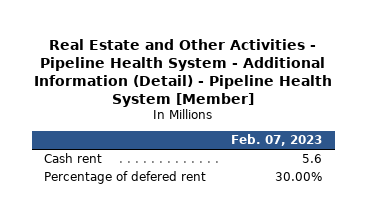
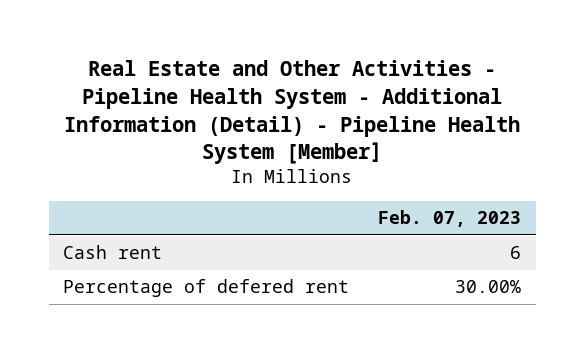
- Cash rent | 5.6
+ Cash rent | 6

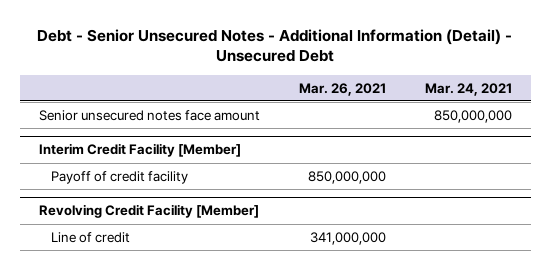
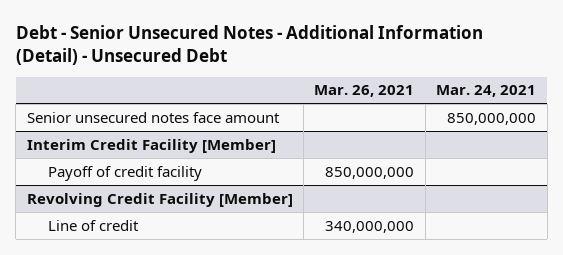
@ Revolving Credit Facility [Member]
- Line of credit | 341,000,000 |
+ Line of credit | 340,000,000 |

